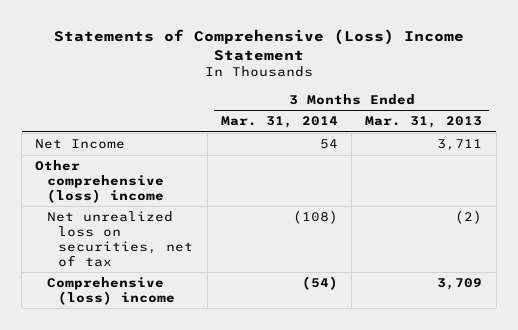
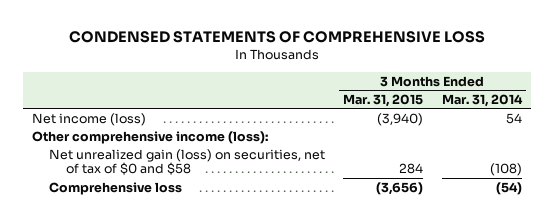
- Statements of Comprehensive (Loss) Income Statement
+ CONDENSED STATEMENTS OF COMPREHENSIVE LOSS
- | 3 Months Ended Mar. 31, 2014 | 3 Months Ended Mar. 31, 2013
+ | 3 Months Ended Mar. 31, 2015 | 3 Months Ended Mar. 31, 2014
- Net Income | 54 | 3,711
- Other comprehensive (loss) income
- Net unrealized loss on securities, net of tax | (108) | (2)
- Comprehensive (loss) income | (54) | 3,709
+ Net income (loss) | (3,940) | 54
+ Other comprehensive income (loss):
+ Net unrealized gain (loss) on securities, net of tax of $0 and $58 | 284 | (108)
+ Comprehensive loss | (3,656) | (54)

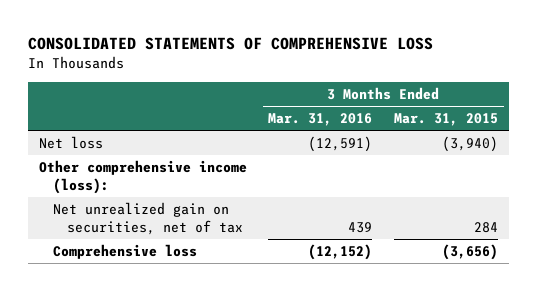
- CONDENSED STATEMENTS OF COMPREHENSIVE LOSS
+ CONSOLIDATED STATEMENTS OF COMPREHENSIVE LOSS
- | 3 Months Ended Mar. 31, 2015 | 3 Months Ended Mar. 31, 2014
+ | 3 Months Ended Mar. 31, 2016 | 3 Months Ended Mar. 31, 2015
- Net income (loss) | (3,940) | 54
+ Net loss | (12,591) | (3,940)
- Net unrealized gain (loss) on securities, net of tax of $0 and $58 | 284 | (108)
+ Net unrealized gain on securities, net of tax | 439 | 284

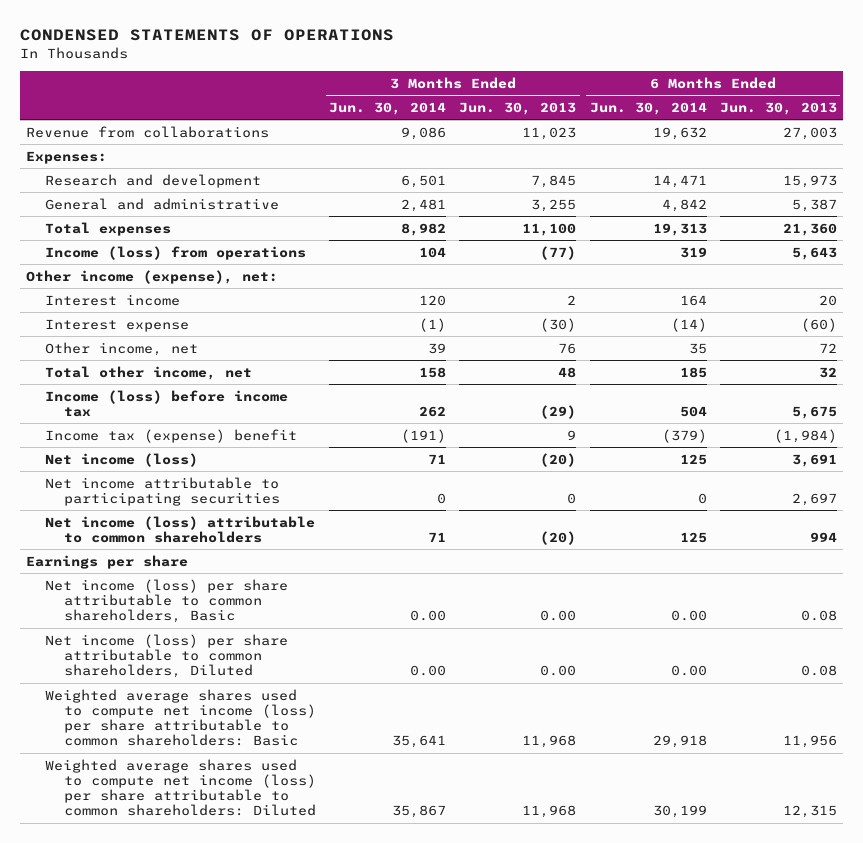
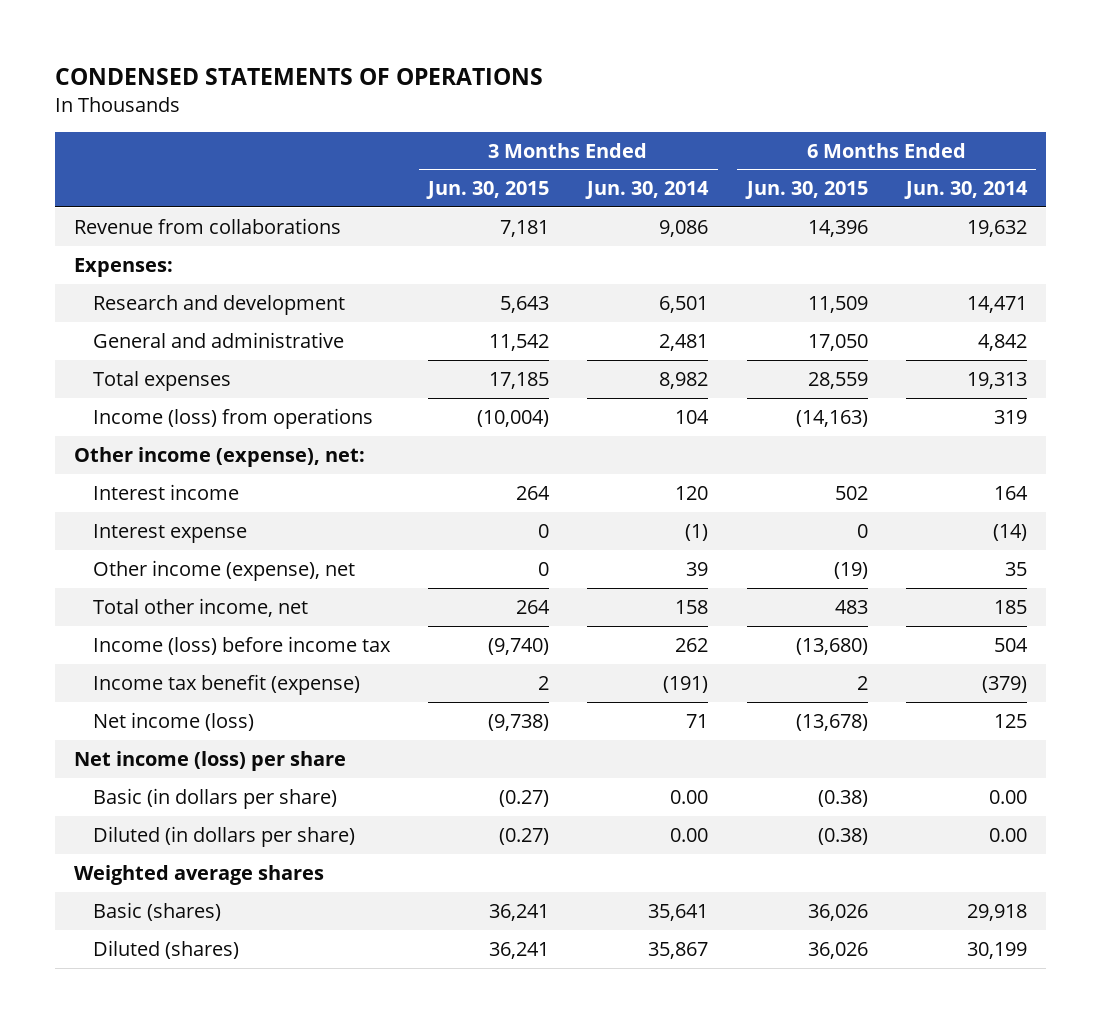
- | 3 Months Ended Jun. 30, 2014 | 3 Months Ended Jun. 30, 2013 | 6 Months Ended Jun. 30, 2014 | 6 Months Ended Jun. 30, 2013
+ | 3 Months Ended Jun. 30, 2015 | 3 Months Ended Jun. 30, 2014 | 6 Months Ended Jun. 30, 2015 | 6 Months Ended Jun. 30, 2014
- Other income, net | 39 | 76 | 35 | 72
+ Other income (expense), net | 0 | 39 | (19) | 35
- Income tax (expense) benefit | (191) | 9 | (379) | (1,984)
+ Income tax benefit (expense) | 2 | (191) | 2 | (379)
- Net income attributable to participating securities | 0 | 0 | 0 | 2,697
- Net income (loss) attributable to common shareholders | 71 | (20) | 125 | 994
- Earnings per share
- Net income (loss) per share attributable to common shareholders, Basic | 0.00 | 0.00 | 0.00 | 0.08
- Net income (loss) per share attributable to common shareholders, Diluted | 0.00 | 0.00 | 0.00 | 0.08
- Weighted average shares used to compute net income (loss) per share attributable to common shareholders: Basic | 35,641 | 11,968 | 29,918 | 11,956
- Weighted average shares used to compute net income (loss) per share attributable to common shareholders: Diluted | 35,867 | 11,968 | 30,199 | 12,315
+ Net income (loss) per share
+ Basic (in dollars per share) | (0.27) | 0.00 | (0.38) | 0.00
+ Diluted (in dollars per share) | (0.27) | 0.00 | (0.38) | 0.00
+ Weighted average shares
+ Basic (shares) | 36,241 | 35,641 | 36,026 | 29,918
+ Diluted (shares) | 36,241 | 35,867 | 36,026 | 30,199

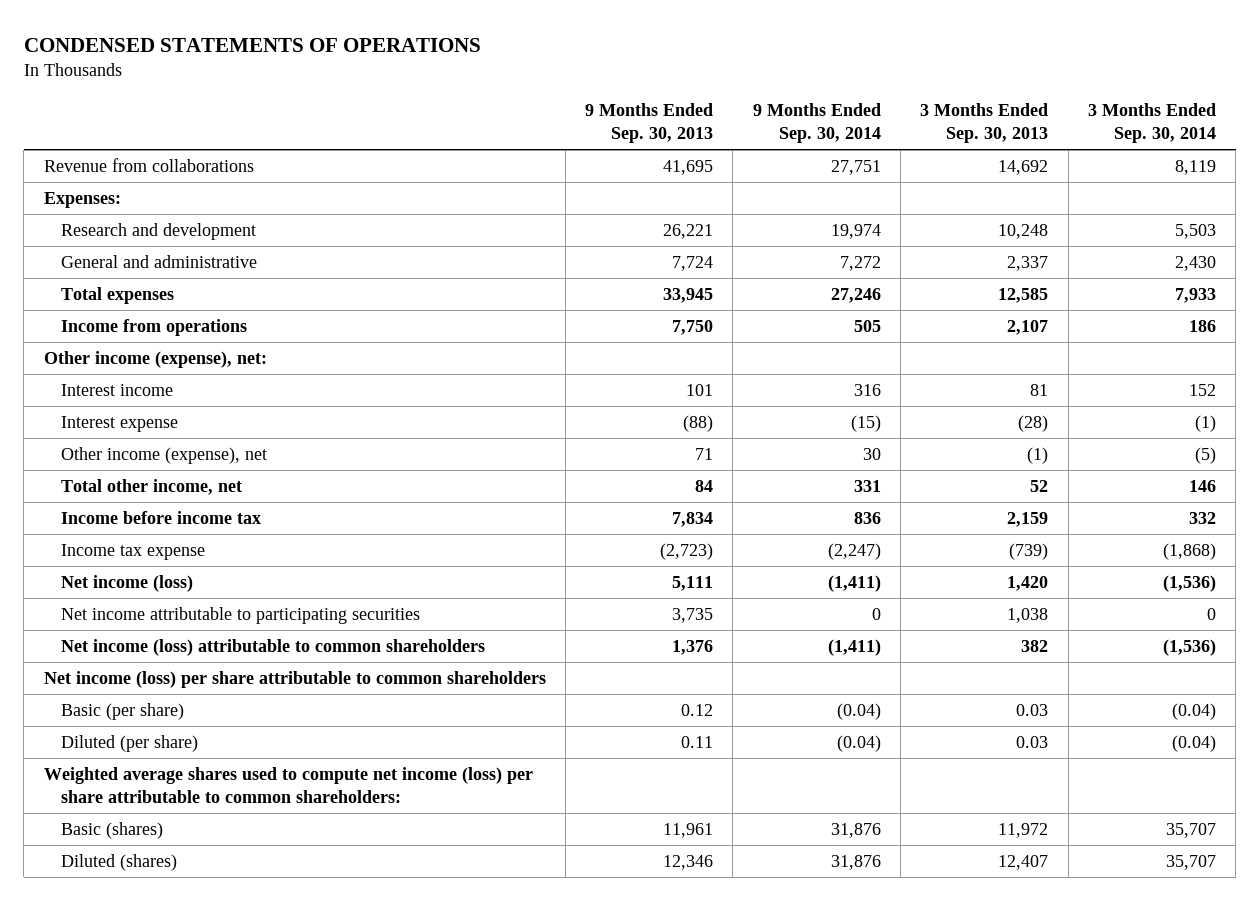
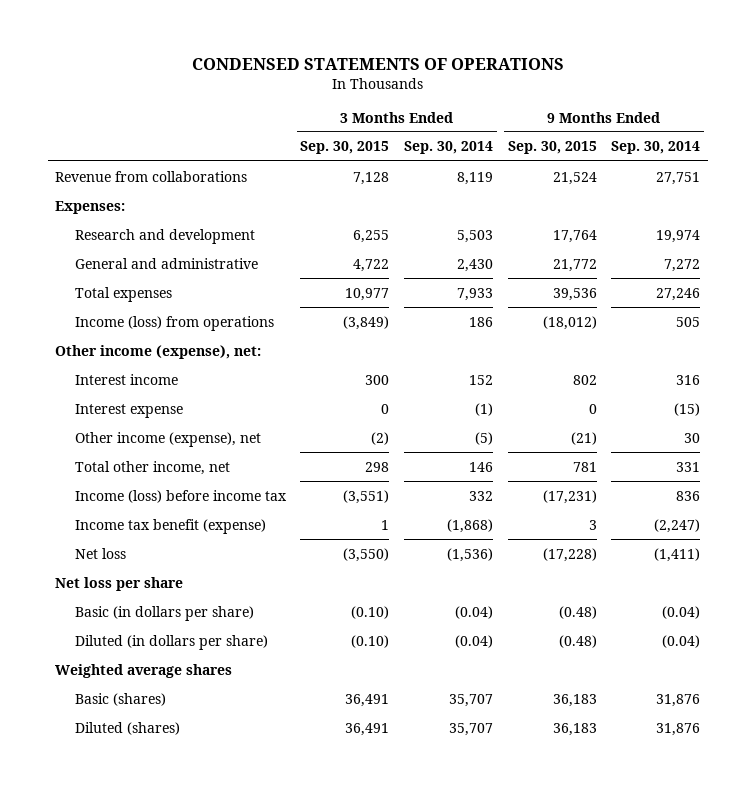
- | 9 Months Ended Sep. 30, 2013 | 9 Months Ended Sep. 30, 2014 | 3 Months Ended Sep. 30, 2013 | 3 Months Ended Sep. 30, 2014
+ | 3 Months Ended Sep. 30, 2015 | 3 Months Ended Sep. 30, 2014 | 9 Months Ended Sep. 30, 2015 | 9 Months Ended Sep. 30, 2014
- Income from operations | 7,750 | 505 | 2,107 | 186
+ Income (loss) from operations | (3,849) | 186 | (18,012) | 505
- Income before income tax | 7,834 | 836 | 2,159 | 332
- Income tax expense | (2,723) | (2,247) | (739) | (1,868)
- Net income (loss) | 5,111 | (1,411) | 1,420 | (1,536)
- Net income attributable to participating securities | 3,735 | 0 | 1,038 | 0
- Net income (loss) attributable to common shareholders | 1,376 | (1,411) | 382 | (1,536)
- Net income (loss) per share attributable to common shareholders
- Basic (per share) | 0.12 | (0.04) | 0.03 | (0.04)
- Diluted (per share) | 0.11 | (0.04) | 0.03 | (0.04)
- Weighted average shares used to compute net income (loss) per share attributable to common shareholders:
+ Income (loss) before income tax | (3,551) | 332 | (17,231) | 836
+ Income tax benefit (expense) | 1 | (1,868) | 3 | (2,247)
+ Net loss | (3,550) | (1,536) | (17,228) | (1,411)
+ Net loss per share
+ Basic (in dollars per share) | (0.10) | (0.04) | (0.48) | (0.04)
+ Diluted (in dollars per share) | (0.10) | (0.04) | (0.48) | (0.04)
+ Weighted average shares

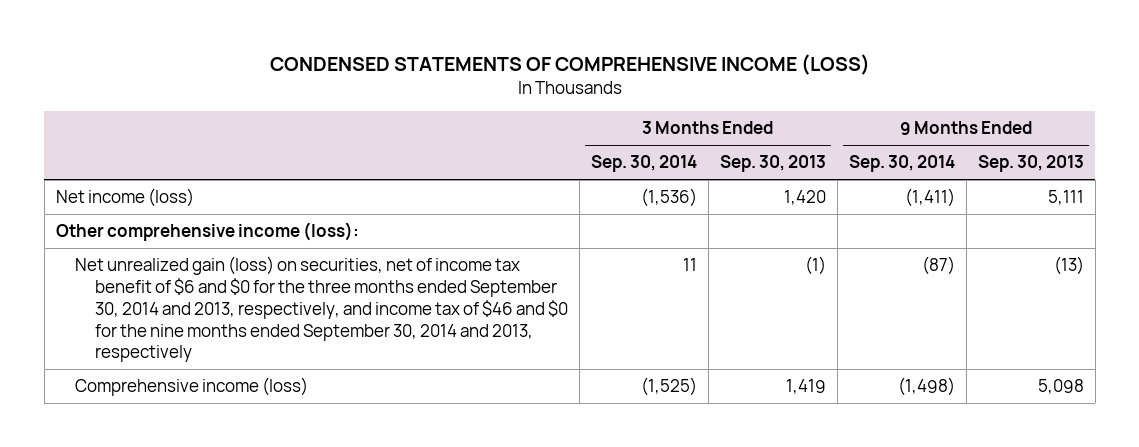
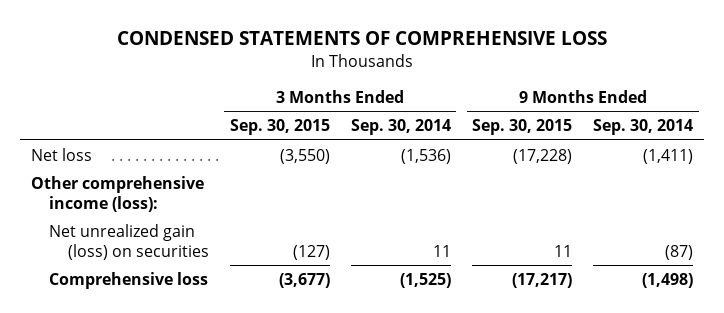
- CONDENSED STATEMENTS OF COMPREHENSIVE INCOME (LOSS)
+ CONDENSED STATEMENTS OF COMPREHENSIVE LOSS
- | 3 Months Ended Sep. 30, 2014 | 3 Months Ended Sep. 30, 2013 | 9 Months Ended Sep. 30, 2014 | 9 Months Ended Sep. 30, 2013
+ | 3 Months Ended Sep. 30, 2015 | 3 Months Ended Sep. 30, 2014 | 9 Months Ended Sep. 30, 2015 | 9 Months Ended Sep. 30, 2014
- Net income (loss) | (1,536) | 1,420 | (1,411) | 5,111
+ Net loss | (3,550) | (1,536) | (17,228) | (1,411)
- Net unrealized gain (loss) on securities, net of income tax benefit of $6 and $0 for the three months ended September 30, 2014 and 2013, respectively, and income tax of $46 and $0 for the nine months ended September 30, 2014 and 2013, respectively | 11 | (1) | (87) | (13)
- Comprehensive income (loss) | (1,525) | 1,419 | (1,498) | 5,098
+ Net unrealized gain (loss) on securities | (127) | 11 | 11 | (87)
+ Comprehensive loss | (3,677) | (1,525) | (17,217) | (1,498)

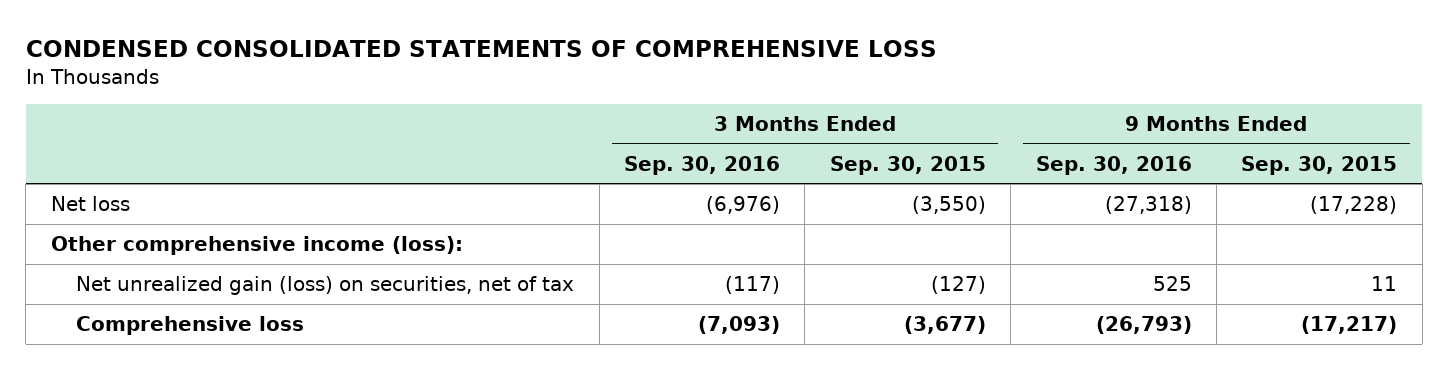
- CONDENSED STATEMENTS OF COMPREHENSIVE LOSS
+ CONDENSED CONSOLIDATED STATEMENTS OF COMPREHENSIVE LOSS
- | 3 Months Ended Sep. 30, 2015 | 3 Months Ended Sep. 30, 2014 | 9 Months Ended Sep. 30, 2015 | 9 Months Ended Sep. 30, 2014
+ | 3 Months Ended Sep. 30, 2016 | 3 Months Ended Sep. 30, 2015 | 9 Months Ended Sep. 30, 2016 | 9 Months Ended Sep. 30, 2015
- Net unrealized gain (loss) on securities | (127) | 11 | 11 | (87)
+ Net unrealized gain (loss) on securities, net of tax | (117) | (127) | 525 | 11

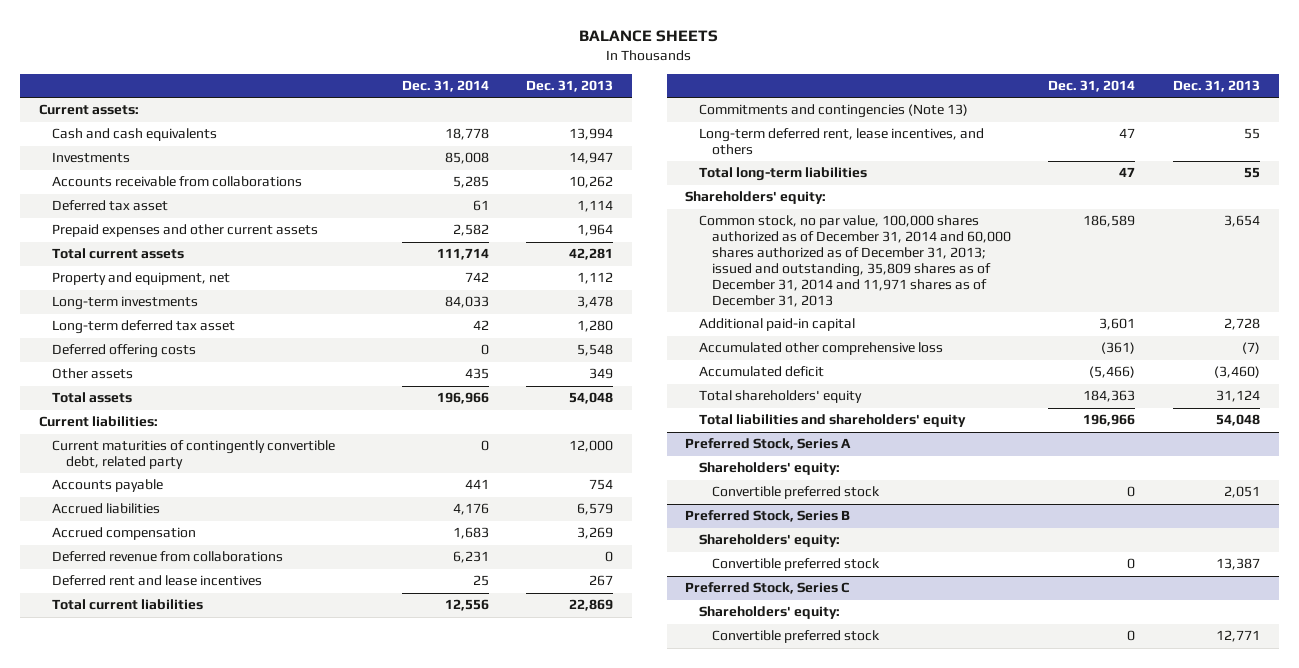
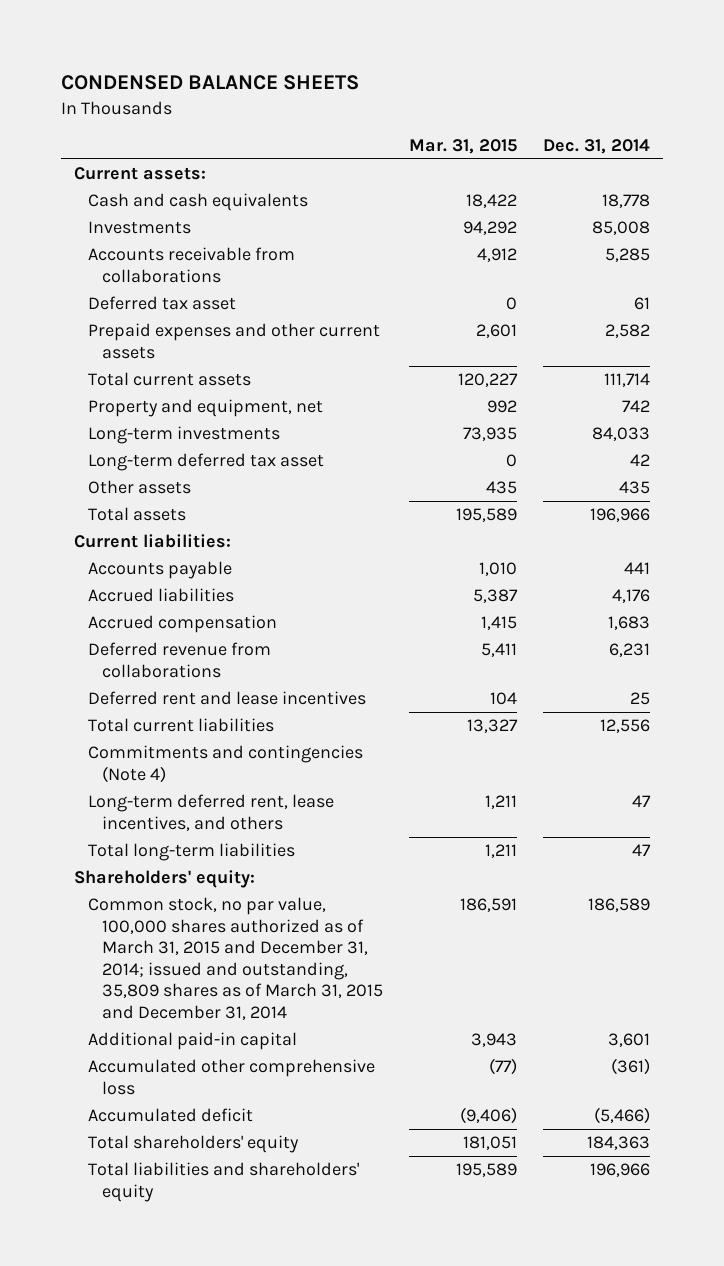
- BALANCE SHEETS
+ CONDENSED BALANCE SHEETS
- | Dec. 31, 2014 | Dec. 31, 2013
+ | Mar. 31, 2015 | Dec. 31, 2014
- Deferred offering costs | 0 | 5,548
- Current maturities of contingently convertible debt, related party | 0 | 12,000
- Commitments and contingencies (Note 13)
+ Commitments and contingencies (Note 4)
- Common stock, no par value, 100,000 shares authorized as of December 31, 2014 and 60,000 shares authorized as of December 31, 2013; issued and outstanding, 35,809 shares as of December 31, 2014 and 11,971 shares as of December 31, 2013 | 186,589 | 3,654
+ Common stock, no par value, 100,000 shares authorized as of March 31, 2015 and December 31, 2014; issued and outstanding, 35,809 shares as of March 31, 2015 and December 31, 2014 | 186,591 | 186,589
- Preferred Stock, Series A
- Shareholders' equity:
- Convertible preferred stock | 0 | 2,051
- Preferred Stock, Series B
- Shareholders' equity:
- Convertible preferred stock | 0 | 13,387
- Preferred Stock, Series C
- Shareholders' equity:
- Convertible preferred stock | 0 | 12,771

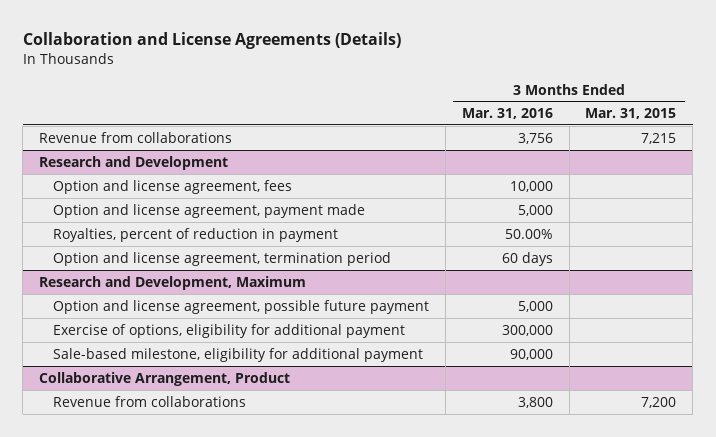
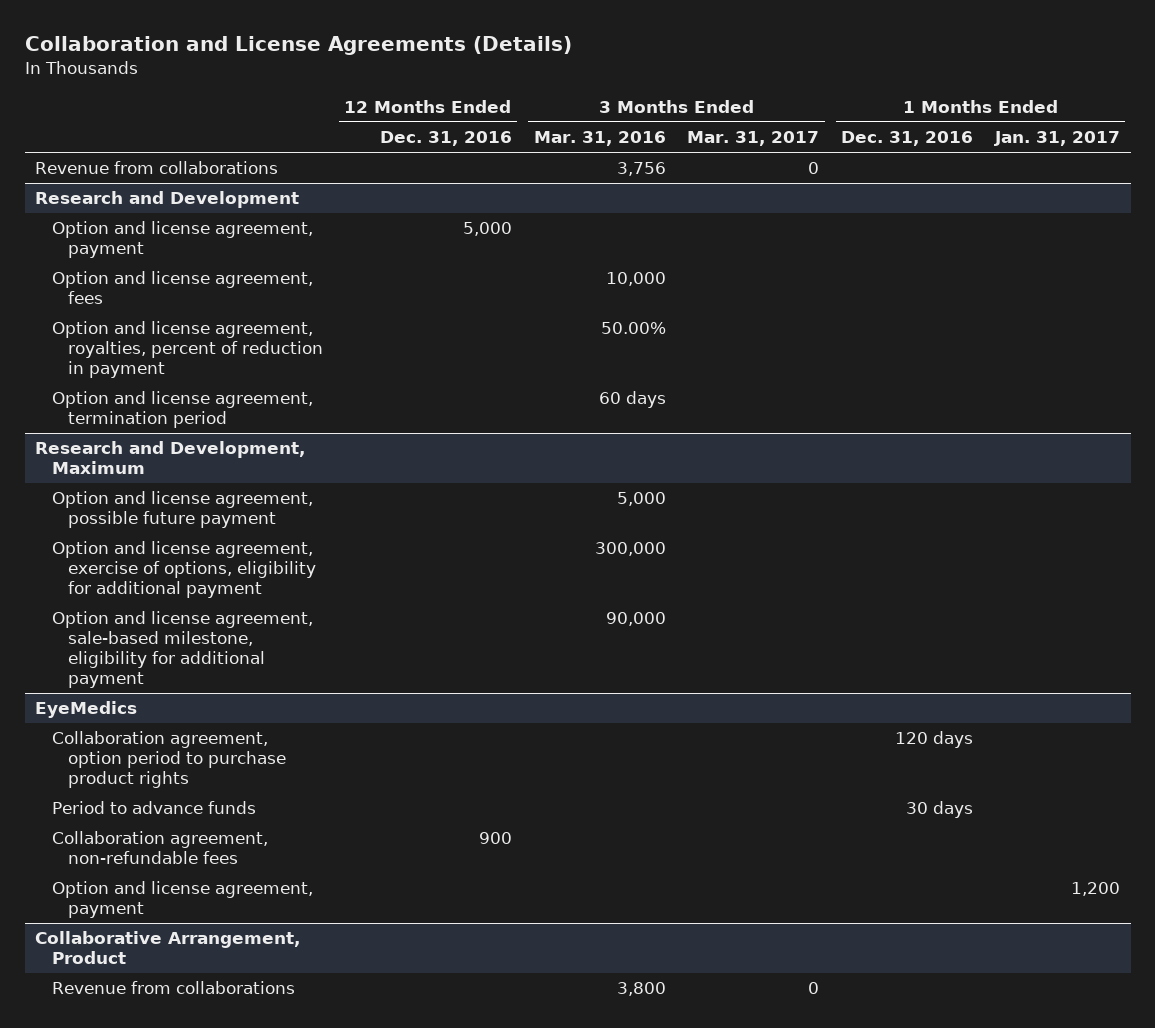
- | 3 Months Ended Mar. 31, 2016 | 3 Months Ended Mar. 31, 2015
+ | 12 Months Ended Dec. 31, 2016 | 3 Months Ended Mar. 31, 2016 | 3 Months Ended Mar. 31, 2017 | 1 Months Ended Dec. 31, 2016 | 1 Months Ended Jan. 31, 2017
@ Research and Development
+ Option and license agreement, payment | 5,000 | | | |
- Option and license agreement, payment made | 5,000 |
- Royalties, percent of reduction in payment | 50.00% |
+ Option and license agreement, royalties, percent of reduction in payment | | 50.00% | | |
@ Research and Development, Maximum
- Exercise of options, eligibility for additional payment | 300,000 |
- Sale-based milestone, eligibility for additional payment | 90,000 |
+ Option and license agreement, exercise of options, eligibility for additional payment | | 300,000 | | |
+ Option and license agreement, sale-based milestone, eligibility for additional payment | | 90,000 | | |
+ EyeMedics
+ Collaboration agreement, option period to purchase product rights | | | | 120 days |
+ Period to advance funds | | | | 30 days |
+ Collaboration agreement, non-refundable fees | 900 | | | |
+ Option and license agreement, payment | | | | | 1,200

